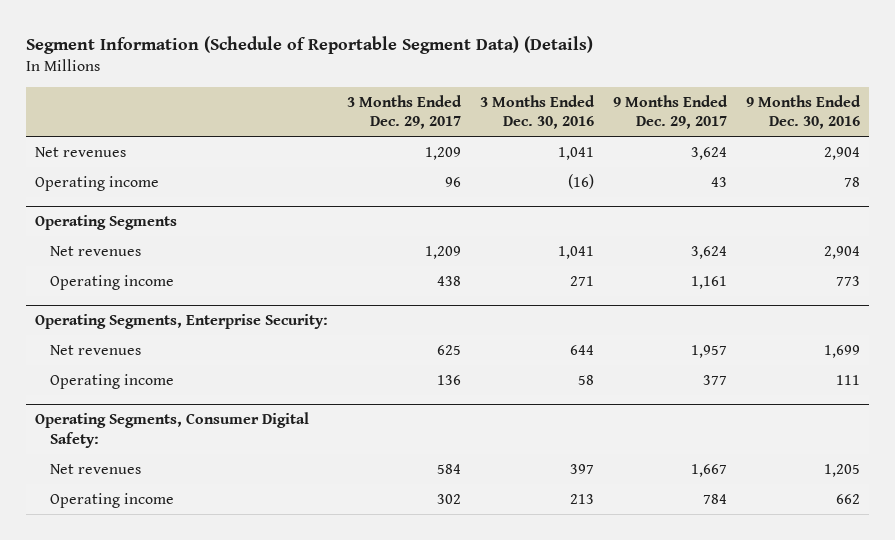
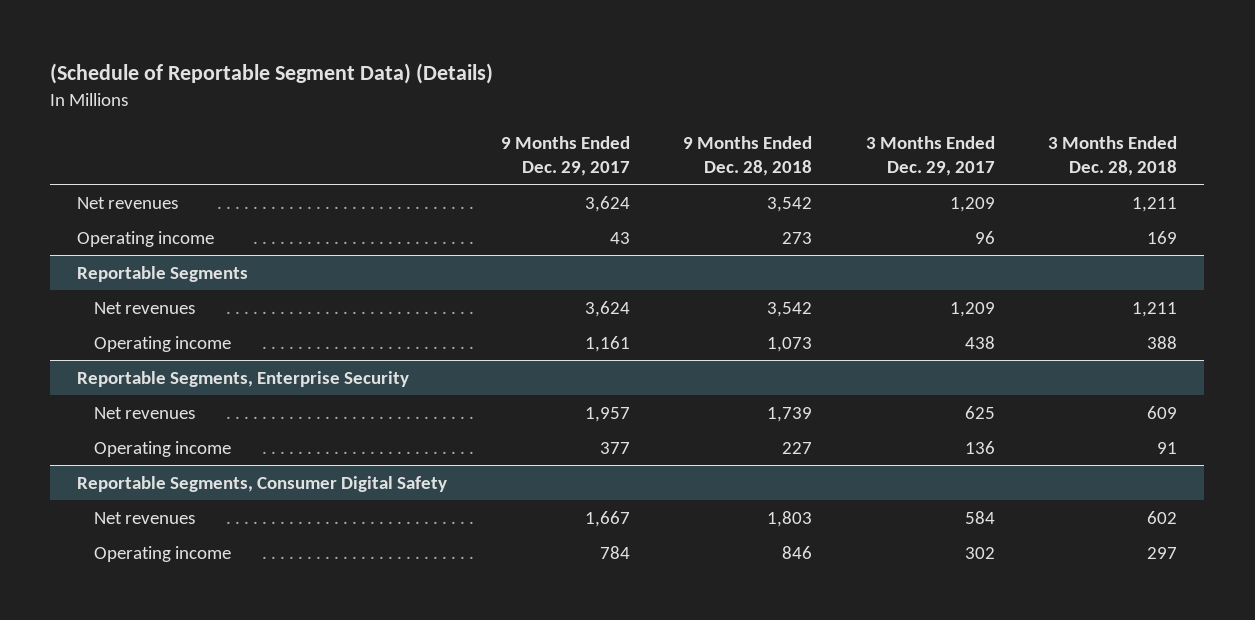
- Segment Information (Schedule of Reportable Segment Data) (Details)
+ (Schedule of Reportable Segment Data) (Details)
- | 3 Months Ended Dec. 29, 2017 | 3 Months Ended Dec. 30, 2016 | 9 Months Ended Dec. 29, 2017 | 9 Months Ended Dec. 30, 2016
+ | 9 Months Ended Dec. 29, 2017 | 9 Months Ended Dec. 28, 2018 | 3 Months Ended Dec. 29, 2017 | 3 Months Ended Dec. 28, 2018
- Operating Segments
+ Reportable Segments
- Operating Segments, Enterprise Security:
+ Reportable Segments, Enterprise Security
- Operating Segments, Consumer Digital Safety:
+ Reportable Segments, Consumer Digital Safety

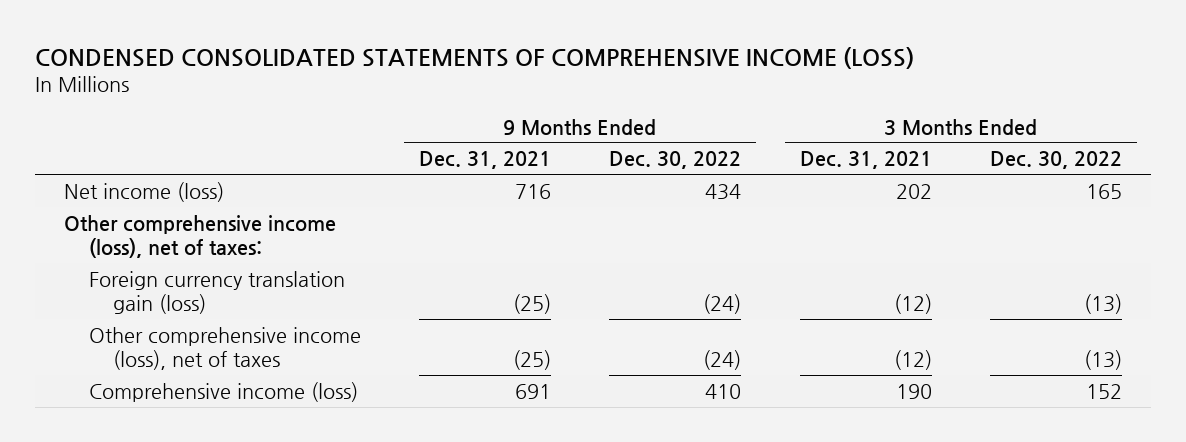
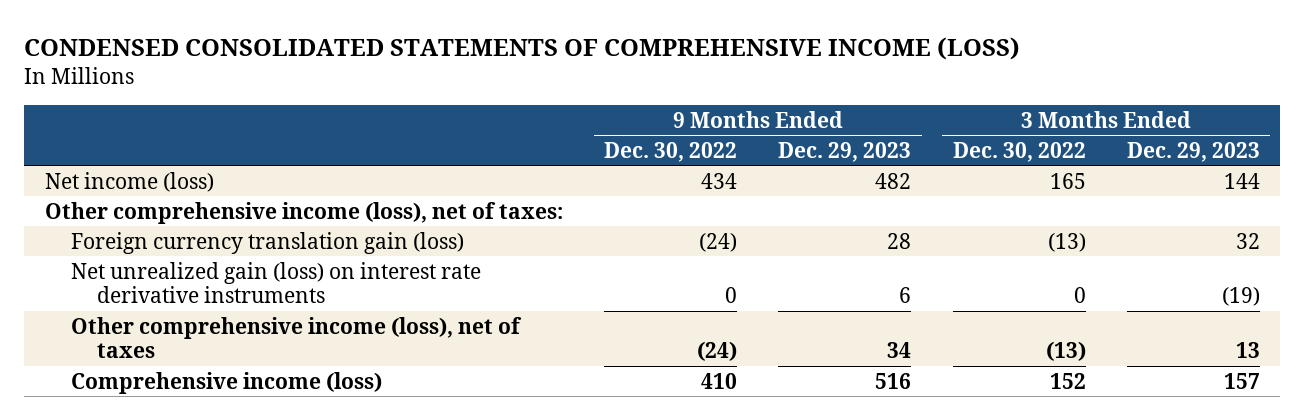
- | 9 Months Ended Dec. 31, 2021 | 9 Months Ended Dec. 30, 2022 | 3 Months Ended Dec. 31, 2021 | 3 Months Ended Dec. 30, 2022
+ | 9 Months Ended Dec. 30, 2022 | 9 Months Ended Dec. 29, 2023 | 3 Months Ended Dec. 30, 2022 | 3 Months Ended Dec. 29, 2023
+ Net unrealized gain (loss) on interest rate derivative instruments | 0 | 6 | 0 | (19)

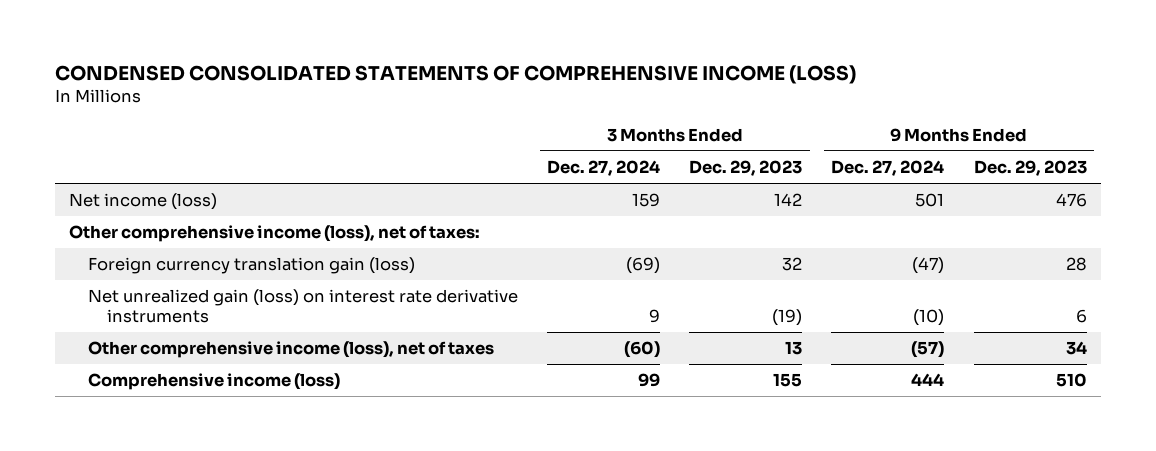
- | 9 Months Ended Dec. 30, 2022 | 9 Months Ended Dec. 29, 2023 | 3 Months Ended Dec. 30, 2022 | 3 Months Ended Dec. 29, 2023
+ | 3 Months Ended Dec. 27, 2024 | 3 Months Ended Dec. 29, 2023 | 9 Months Ended Dec. 27, 2024 | 9 Months Ended Dec. 29, 2023
- Net income (loss) | 434 | 482 | 165 | 144
+ Net income (loss) | 159 | 142 | 501 | 476
- Comprehensive income (loss) | 410 | 516 | 152 | 157
+ Comprehensive income (loss) | 99 | 155 | 444 | 510

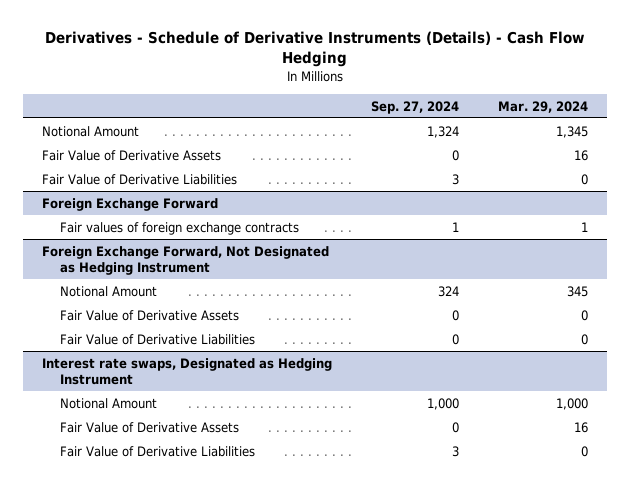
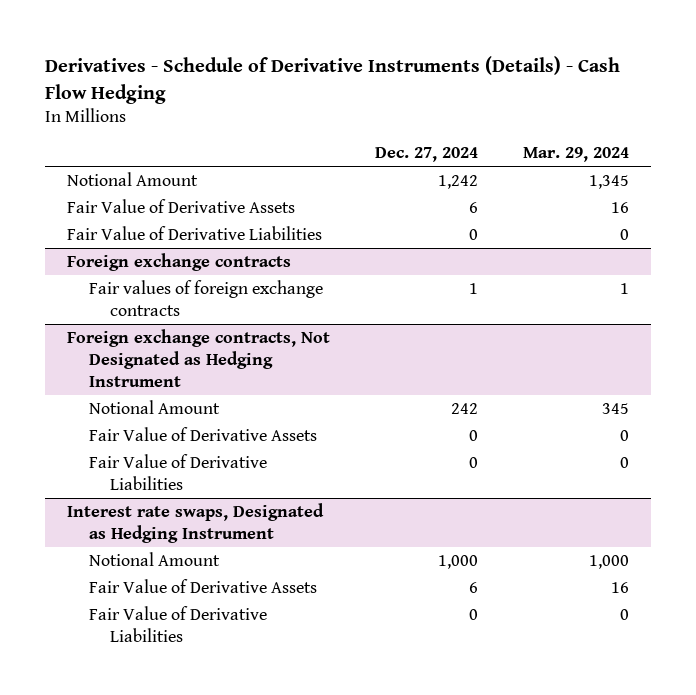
- | Sep. 27, 2024 | Mar. 29, 2024
+ | Dec. 27, 2024 | Mar. 29, 2024
- Foreign Exchange Forward
+ Foreign exchange contracts
- Foreign Exchange Forward, Not Designated as Hedging Instrument
+ Foreign exchange contracts, Not Designated as Hedging Instrument

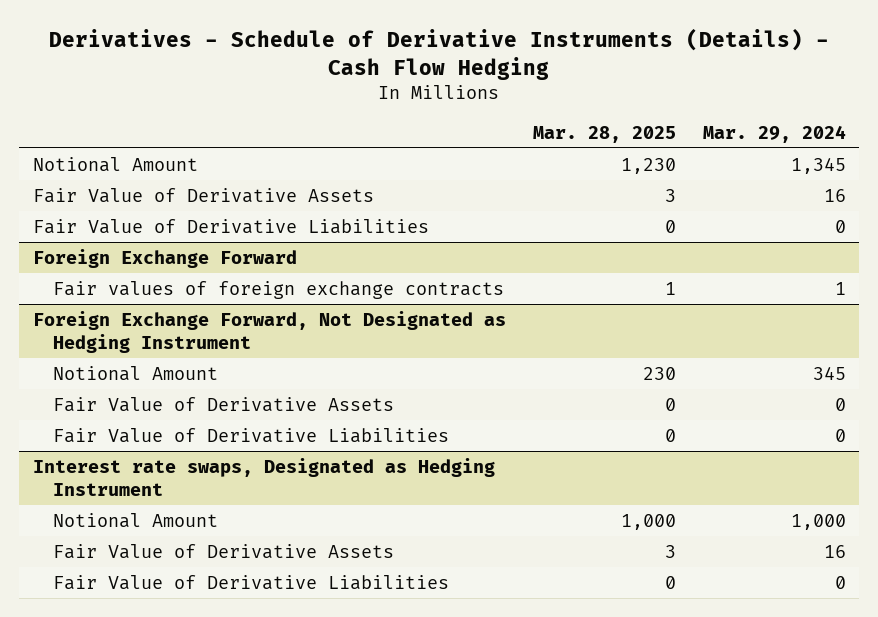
- | Dec. 27, 2024 | Mar. 29, 2024
+ | Mar. 28, 2025 | Mar. 29, 2024
- Foreign exchange contracts
+ Foreign Exchange Forward
- Foreign exchange contracts, Not Designated as Hedging Instrument
+ Foreign Exchange Forward, Not Designated as Hedging Instrument

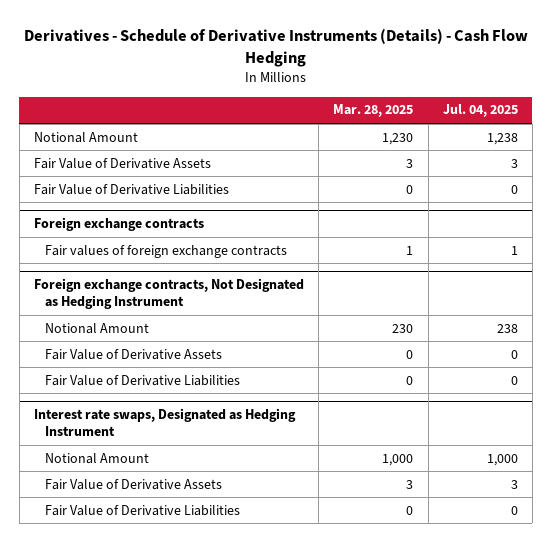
- | Mar. 28, 2025 | Mar. 29, 2024
+ | Mar. 28, 2025 | Jul. 04, 2025
- Foreign Exchange Forward
+ Foreign exchange contracts
- Foreign Exchange Forward, Not Designated as Hedging Instrument
+ Foreign exchange contracts, Not Designated as Hedging Instrument

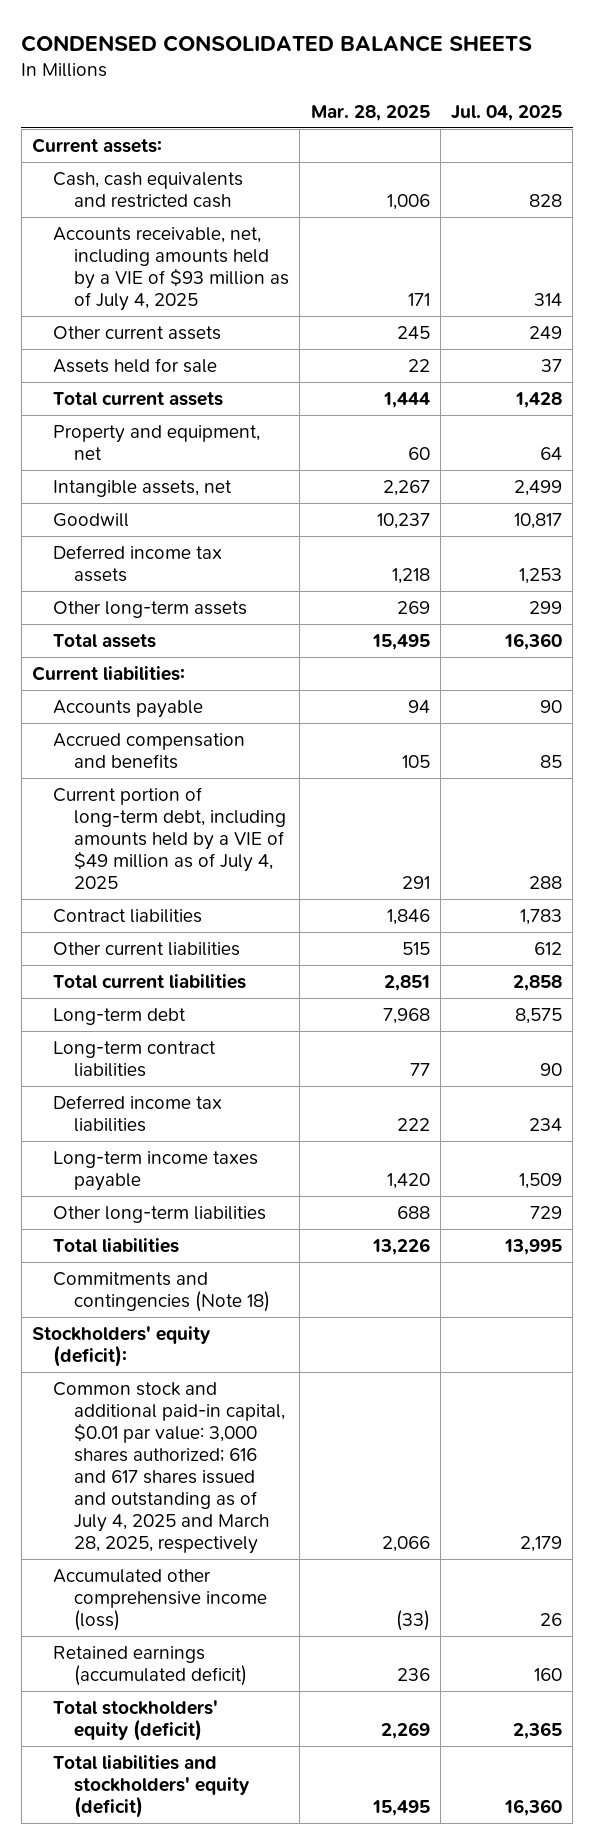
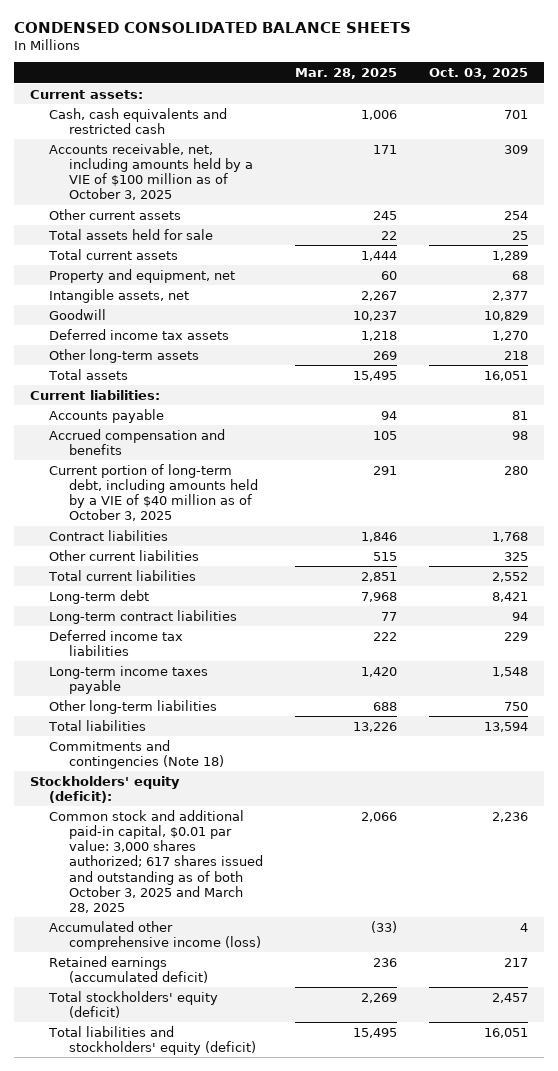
- | Mar. 28, 2025 | Jul. 04, 2025
+ | Mar. 28, 2025 | Oct. 03, 2025
- Accounts receivable, net, including amounts held by a VIE of $93 million as of July 4, 2025 | 171 | 314
+ Accounts receivable, net, including amounts held by a VIE of $100 million as of October 3, 2025 | 171 | 309
- Assets held for sale | 22 | 37
+ Total assets held for sale | 22 | 25
- Current portion of long-term debt, including amounts held by a VIE of $49 million as of July 4, 2025 | 291 | 288
+ Current portion of long-term debt, including amounts held by a VIE of $40 million as of October 3, 2025 | 291 | 280
- Common stock and additional paid-in capital, $0.01 par value: 3,000 shares authorized; 616 and 617 shares issued and outstanding as of July 4, 2025 and March 28, 2025, respectively | 2,066 | 2,179
+ Common stock and additional paid-in capital, $0.01 par value: 3,000 shares authorized; 617 shares issued and outstanding as of both October 3, 2025 and March 28, 2025 | 2,066 | 2,236

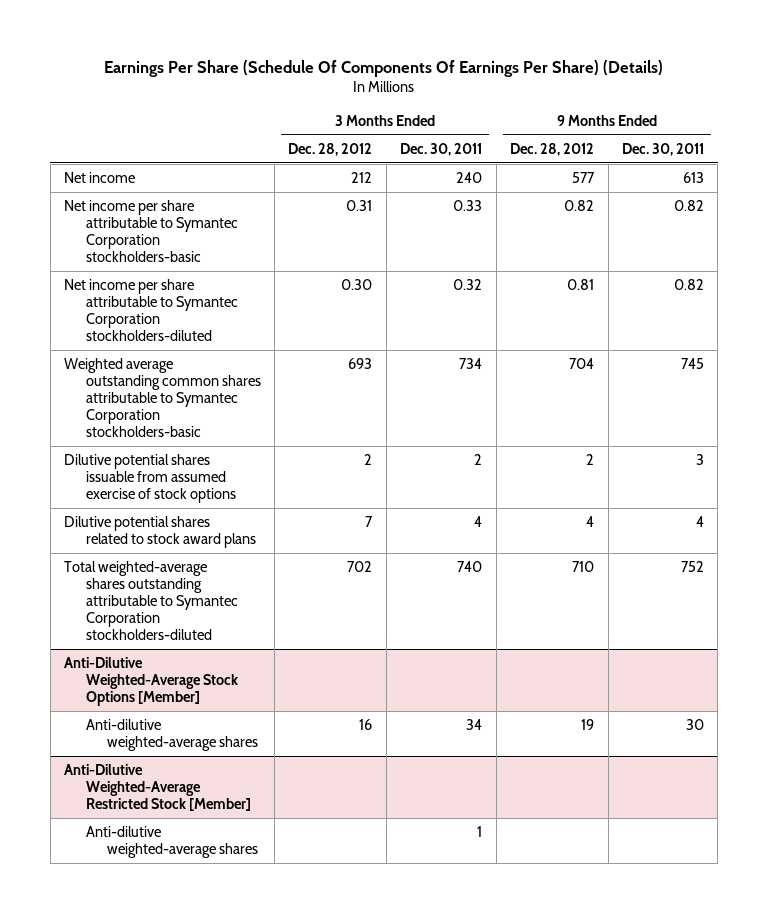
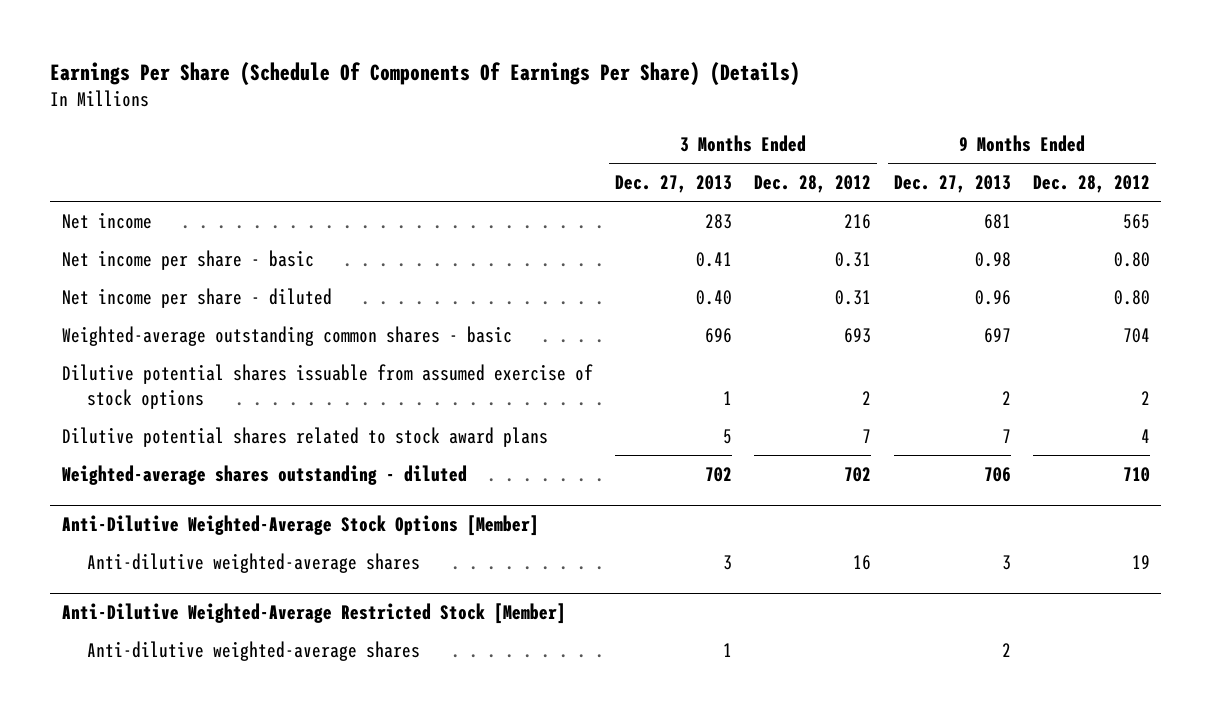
- | 3 Months Ended Dec. 28, 2012 | 3 Months Ended Dec. 30, 2011 | 9 Months Ended Dec. 28, 2012 | 9 Months Ended Dec. 30, 2011
+ | 3 Months Ended Dec. 27, 2013 | 3 Months Ended Dec. 28, 2012 | 9 Months Ended Dec. 27, 2013 | 9 Months Ended Dec. 28, 2012
- Net income | 212 | 240 | 577 | 613
- Net income per share attributable to Symantec Corporation stockholders-basic | 0.31 | 0.33 | 0.82 | 0.82
- Net income per share attributable to Symantec Corporation stockholders-diluted | 0.30 | 0.32 | 0.81 | 0.82
- Weighted average outstanding common shares attributable to Symantec Corporation stockholders-basic | 693 | 734 | 704 | 745
+ Net income | 283 | 216 | 681 | 565
+ Net income per share - basic | 0.41 | 0.31 | 0.98 | 0.80
+ Net income per share - diluted | 0.40 | 0.31 | 0.96 | 0.80
+ Weighted-average outstanding common shares - basic | 696 | 693 | 697 | 704
- Total weighted-average shares outstanding attributable to Symantec Corporation stockholders-diluted | 702 | 740 | 710 | 752
+ Weighted-average shares outstanding - diluted | 702 | 702 | 706 | 710

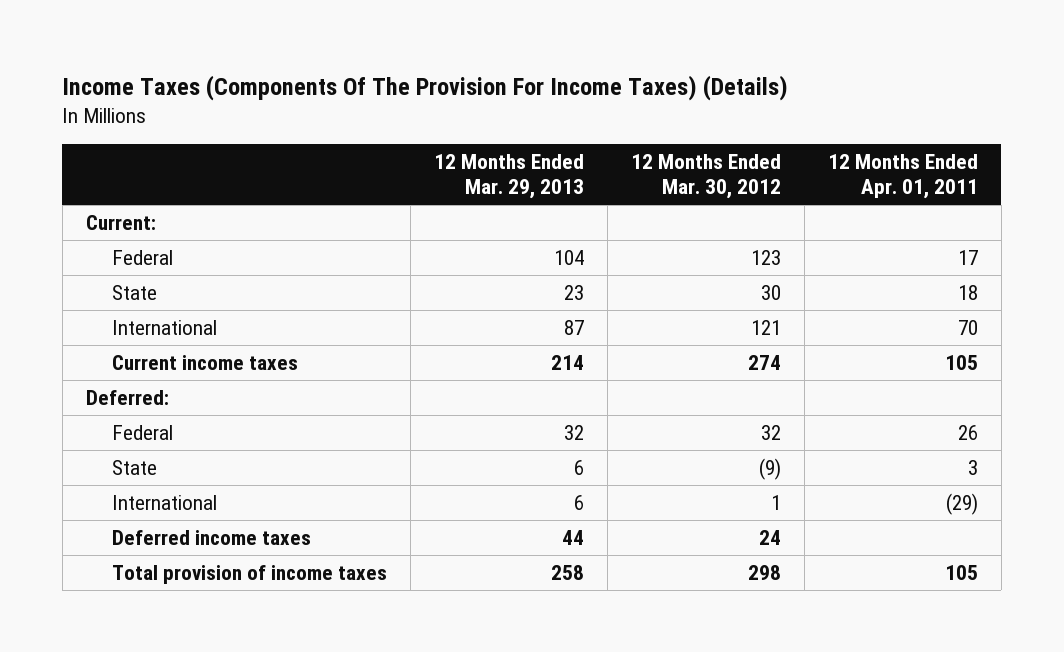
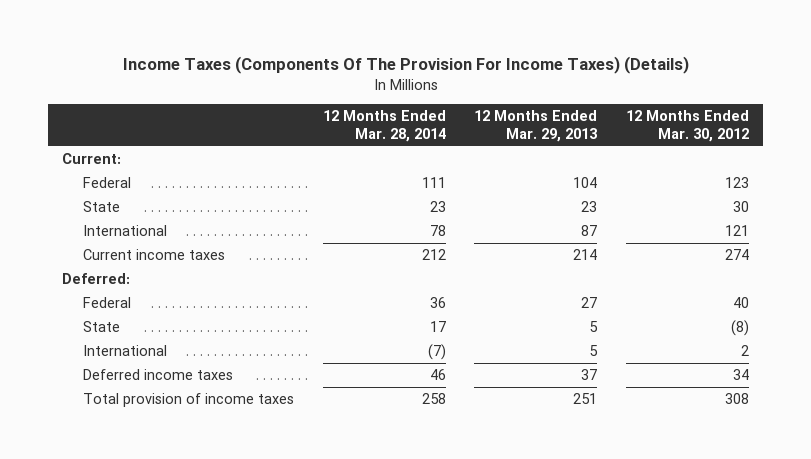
- | 12 Months Ended Mar. 29, 2013 | 12 Months Ended Mar. 30, 2012 | 12 Months Ended Apr. 01, 2011
+ | 12 Months Ended Mar. 28, 2014 | 12 Months Ended Mar. 29, 2013 | 12 Months Ended Mar. 30, 2012
- Federal | 32 | 32 | 26
- State | 6 | (9) | 3
- International | 6 | 1 | (29)
- Deferred income taxes | 44 | 24 |
- Total provision of income taxes | 258 | 298 | 105
+ Federal | 36 | 27 | 40
+ State | 17 | 5 | (8)
+ International | (7) | 5 | 2
+ Deferred income taxes | 46 | 37 | 34
+ Total provision of income taxes | 258 | 251 | 308

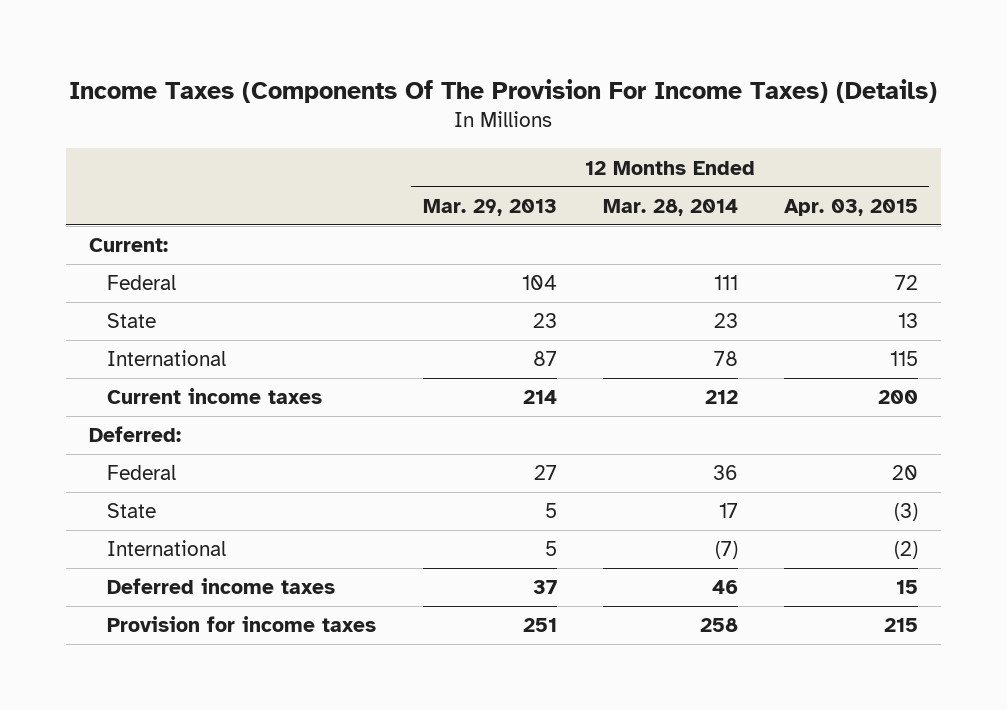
- | 12 Months Ended Mar. 28, 2014 | 12 Months Ended Mar. 29, 2013 | 12 Months Ended Mar. 30, 2012
+ | 12 Months Ended Mar. 29, 2013 | 12 Months Ended Mar. 28, 2014 | 12 Months Ended Apr. 03, 2015
- Total provision of income taxes | 258 | 251 | 308
+ Provision for income taxes | 251 | 258 | 215

